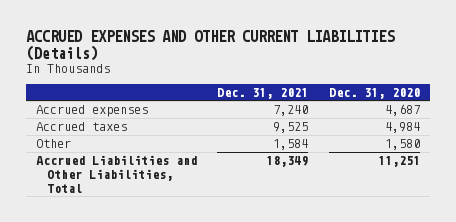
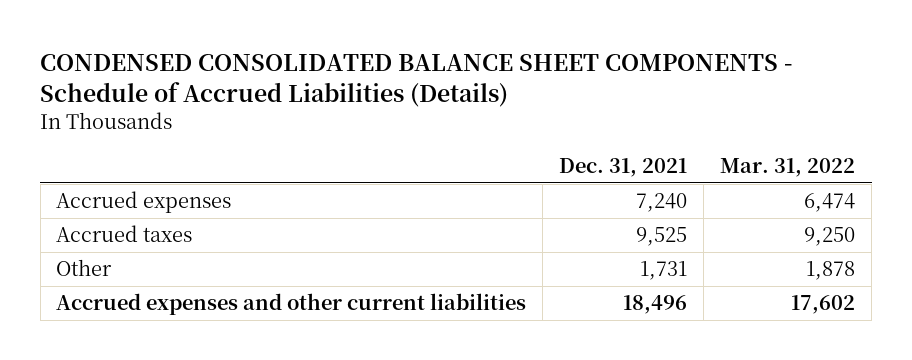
- ACCRUED EXPENSES AND OTHER CURRENT LIABILITIES (Details)
+ CONDENSED CONSOLIDATED BALANCE SHEET COMPONENTS - Schedule of Accrued Liabilities (Details)
- | Dec. 31, 2021 | Dec. 31, 2020
+ | Dec. 31, 2021 | Mar. 31, 2022
- Other | 1,584 | 1,580
- Accrued Liabilities and Other Liabilities, Total | 18,349 | 11,251
+ Other | 1,731 | 1,878
+ Accrued expenses and other current liabilities | 18,496 | 17,602

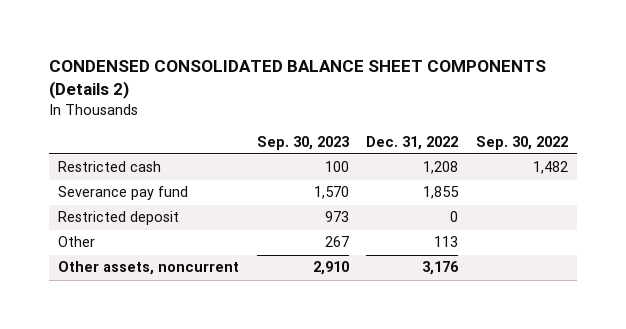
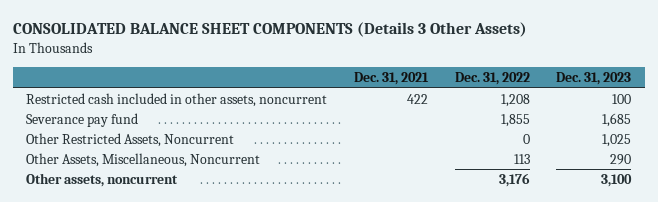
- CONDENSED CONSOLIDATED BALANCE SHEET COMPONENTS (Details 2)
+ CONSOLIDATED BALANCE SHEET COMPONENTS (Details 3 Other Assets)
- | Sep. 30, 2023 | Dec. 31, 2022 | Sep. 30, 2022
+ | Dec. 31, 2021 | Dec. 31, 2022 | Dec. 31, 2023
- Restricted cash | 100 | 1,208 | 1,482
+ Restricted cash included in other assets, noncurrent | 422 | 1,208 | 100
- Restricted deposit | 973 | 0 |
- Other | 267 | 113 |
+ Other Restricted Assets, Noncurrent | | 0 | 1,025
+ Other Assets, Miscellaneous, Noncurrent | | 113 | 290

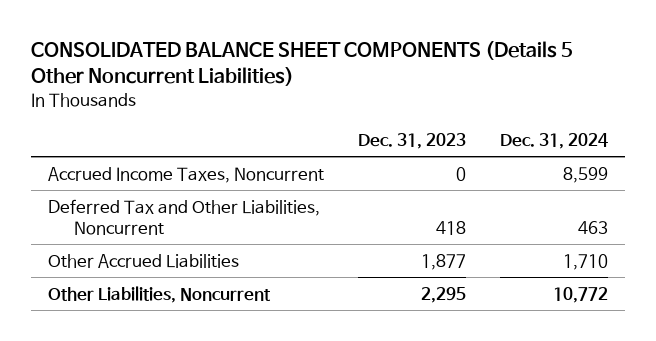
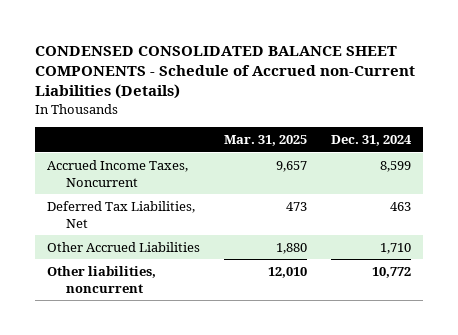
- CONSOLIDATED BALANCE SHEET COMPONENTS (Details 5 Other Noncurrent Liabilities)
+ CONDENSED CONSOLIDATED BALANCE SHEET COMPONENTS - Schedule of Accrued non-Current Liabilities (Details)
- | Dec. 31, 2023 | Dec. 31, 2024
+ | Mar. 31, 2025 | Dec. 31, 2024
- Deferred Tax and Other Liabilities, Noncurrent | 418 | 463
+ Deferred Tax Liabilities, Net | 473 | 463
- Other Liabilities, Noncurrent | 2,295 | 10,772
+ Other liabilities, noncurrent | 12,010 | 10,772

